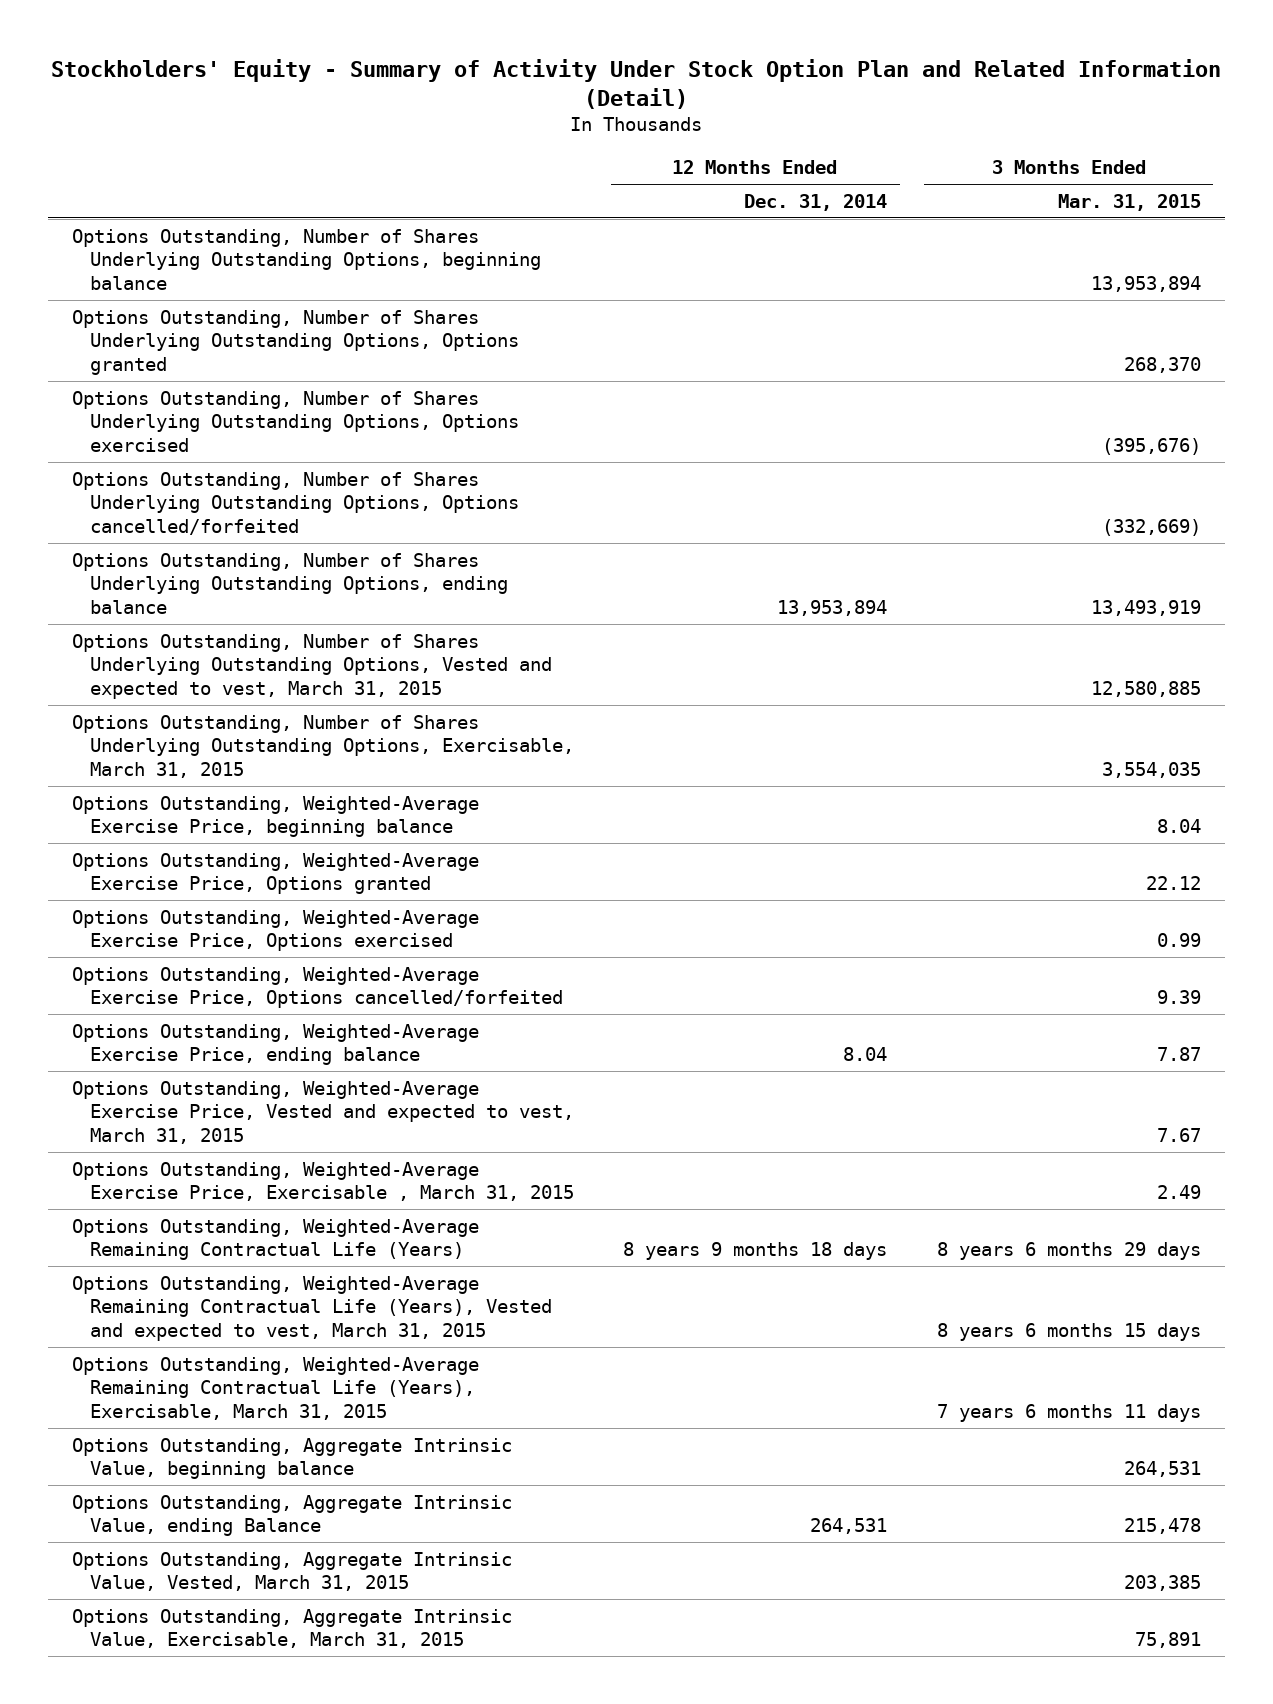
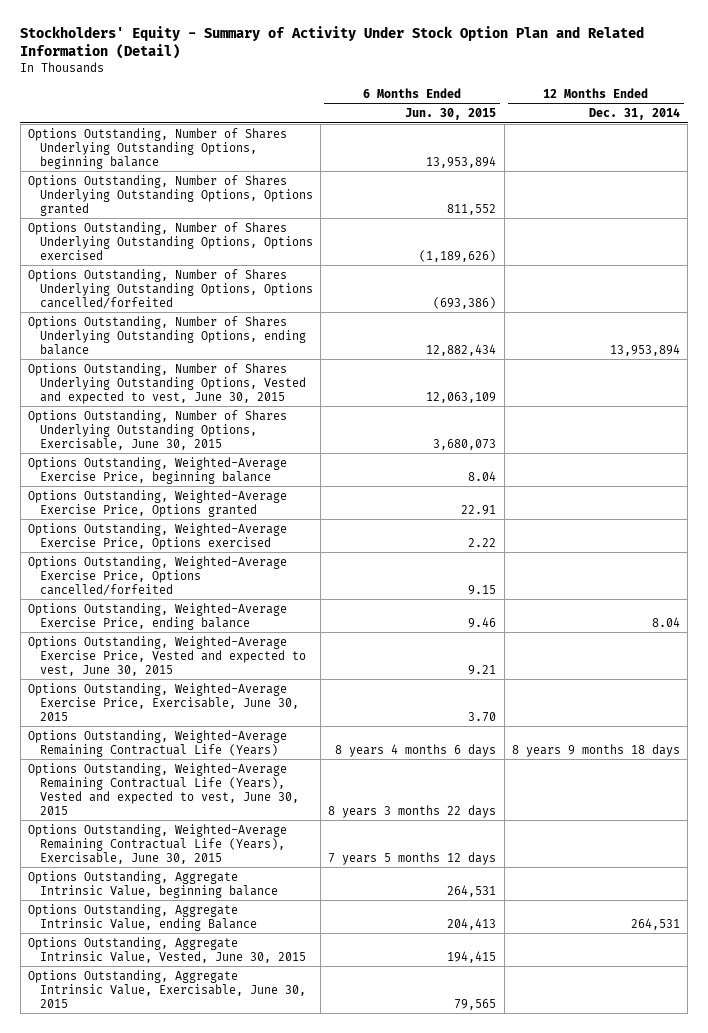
- | 12 Months Ended Dec. 31, 2014 | 3 Months Ended Mar. 31, 2015
+ | 6 Months Ended Jun. 30, 2015 | 12 Months Ended Dec. 31, 2014
- Options Outstanding, Number of Shares Underlying Outstanding Options, Vested and expected to vest, March 31, 2015 | | 12,580,885
- Options Outstanding, Number of Shares Underlying Outstanding Options, Exercisable, March 31, 2015 | | 3,554,035
+ Options Outstanding, Number of Shares Underlying Outstanding Options, Vested and expected to vest, June 30, 2015 | 12,063,109 |
+ Options Outstanding, Number of Shares Underlying Outstanding Options, Exercisable, June 30, 2015 | 3,680,073 |
- Options Outstanding, Weighted-Average Exercise Price, Vested and expected to vest, March 31, 2015 | | 7.67
- Options Outstanding, Weighted-Average Exercise Price, Exercisable , March 31, 2015 | | 2.49
+ Options Outstanding, Weighted-Average Exercise Price, Vested and expected to vest, June 30, 2015 | 9.21 |
+ Options Outstanding, Weighted-Average Exercise Price, Exercisable, June 30, 2015 | 3.70 |
- Options Outstanding, Weighted-Average Remaining Contractual Life (Years), Vested and expected to vest, March 31, 2015 | | 8 years 6 months 15 days
- Options Outstanding, Weighted-Average Remaining Contractual Life (Years), Exercisable, March 31, 2015 | | 7 years 6 months 11 days
+ Options Outstanding, Weighted-Average Remaining Contractual Life (Years), Vested and expected to vest, June 30, 2015 | 8 years 3 months 22 days |
+ Options Outstanding, Weighted-Average Remaining Contractual Life (Years), Exercisable, June 30, 2015 | 7 years 5 months 12 days |
- Options Outstanding, Aggregate Intrinsic Value, Vested, March 31, 2015 | | 203,385
- Options Outstanding, Aggregate Intrinsic Value, Exercisable, March 31, 2015 | | 75,891
+ Options Outstanding, Aggregate Intrinsic Value, Vested, June 30, 2015 | 194,415 |
+ Options Outstanding, Aggregate Intrinsic Value, Exercisable, June 30, 2015 | 79,565 |

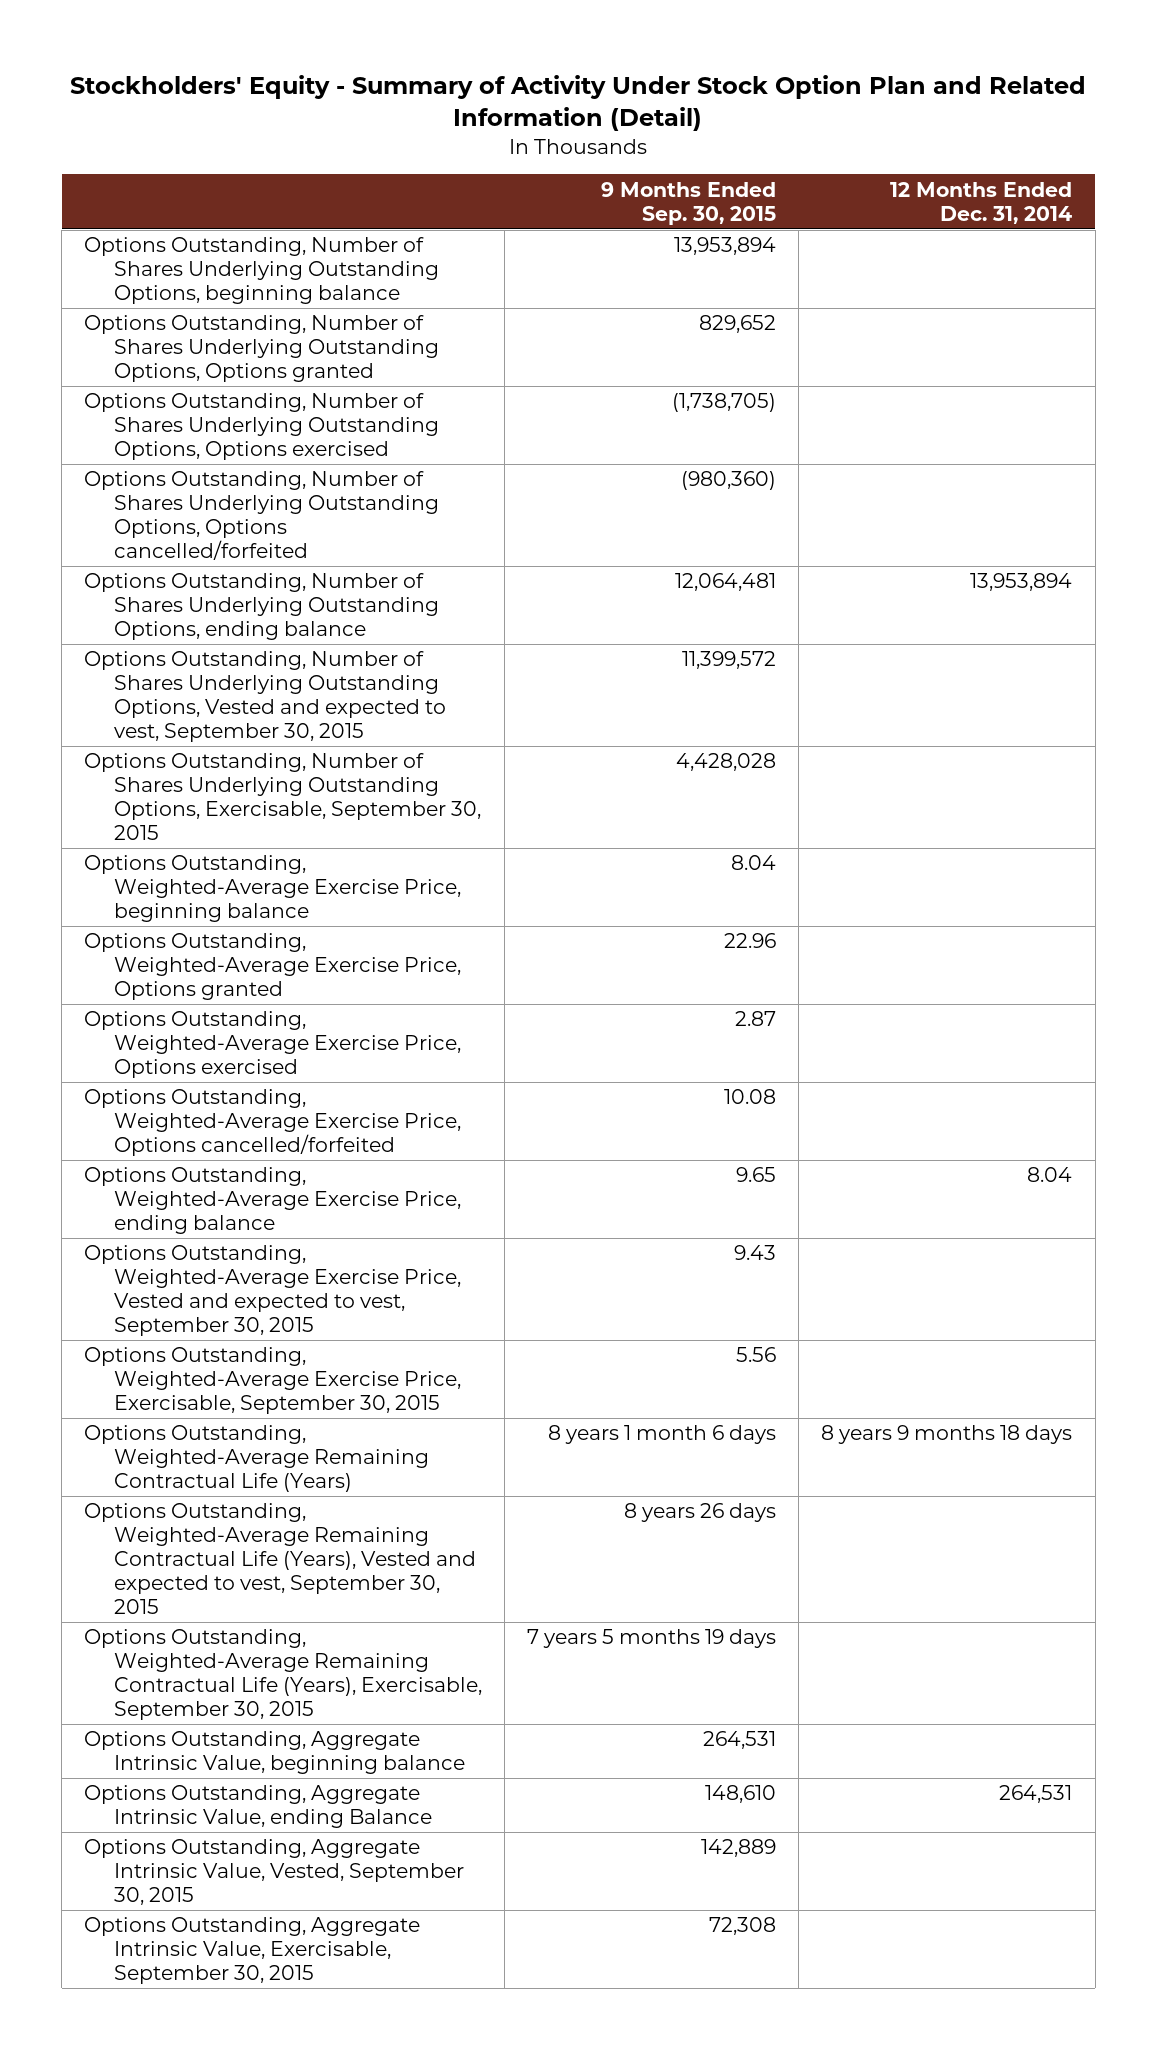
- | 6 Months Ended Jun. 30, 2015 | 12 Months Ended Dec. 31, 2014
+ | 9 Months Ended Sep. 30, 2015 | 12 Months Ended Dec. 31, 2014
- Options Outstanding, Number of Shares Underlying Outstanding Options, Vested and expected to vest, June 30, 2015 | 12,063,109 |
- Options Outstanding, Number of Shares Underlying Outstanding Options, Exercisable, June 30, 2015 | 3,680,073 |
+ Options Outstanding, Number of Shares Underlying Outstanding Options, Vested and expected to vest, September 30, 2015 | 11,399,572 |
+ Options Outstanding, Number of Shares Underlying Outstanding Options, Exercisable, September 30, 2015 | 4,428,028 |
- Options Outstanding, Weighted-Average Exercise Price, Vested and expected to vest, June 30, 2015 | 9.21 |
- Options Outstanding, Weighted-Average Exercise Price, Exercisable, June 30, 2015 | 3.70 |
+ Options Outstanding, Weighted-Average Exercise Price, Vested and expected to vest, September 30, 2015 | 9.43 |
+ Options Outstanding, Weighted-Average Exercise Price, Exercisable, September 30, 2015 | 5.56 |
- Options Outstanding, Weighted-Average Remaining Contractual Life (Years), Vested and expected to vest, June 30, 2015 | 8 years 3 months 22 days |
- Options Outstanding, Weighted-Average Remaining Contractual Life (Years), Exercisable, June 30, 2015 | 7 years 5 months 12 days |
+ Options Outstanding, Weighted-Average Remaining Contractual Life (Years), Vested and expected to vest, September 30, 2015 | 8 years 26 days |
+ Options Outstanding, Weighted-Average Remaining Contractual Life (Years), Exercisable, September 30, 2015 | 7 years 5 months 19 days |
- Options Outstanding, Aggregate Intrinsic Value, Vested, June 30, 2015 | 194,415 |
- Options Outstanding, Aggregate Intrinsic Value, Exercisable, June 30, 2015 | 79,565 |
+ Options Outstanding, Aggregate Intrinsic Value, Vested, September 30, 2015 | 142,889 |
+ Options Outstanding, Aggregate Intrinsic Value, Exercisable, September 30, 2015 | 72,308 |

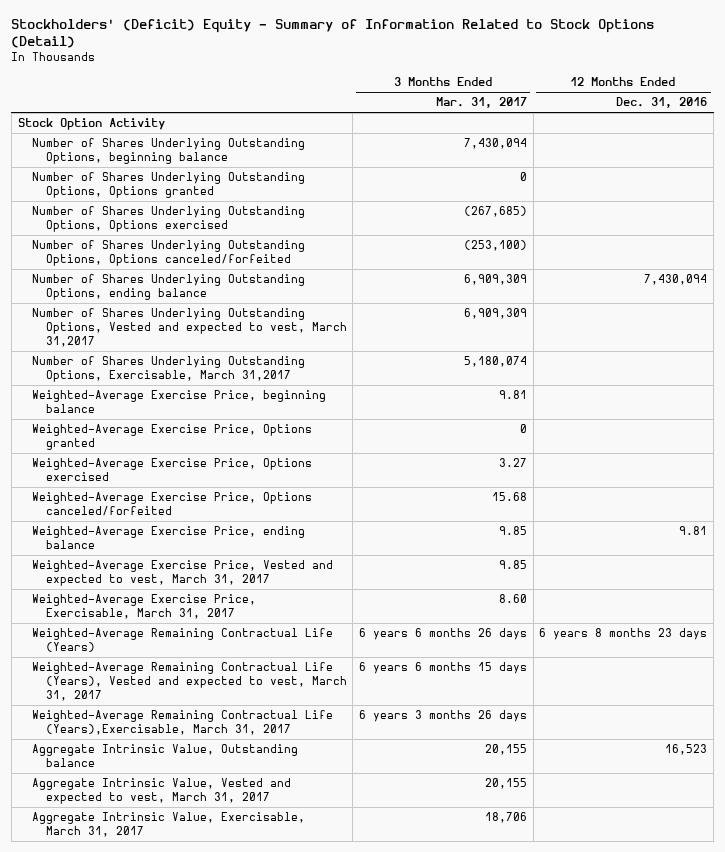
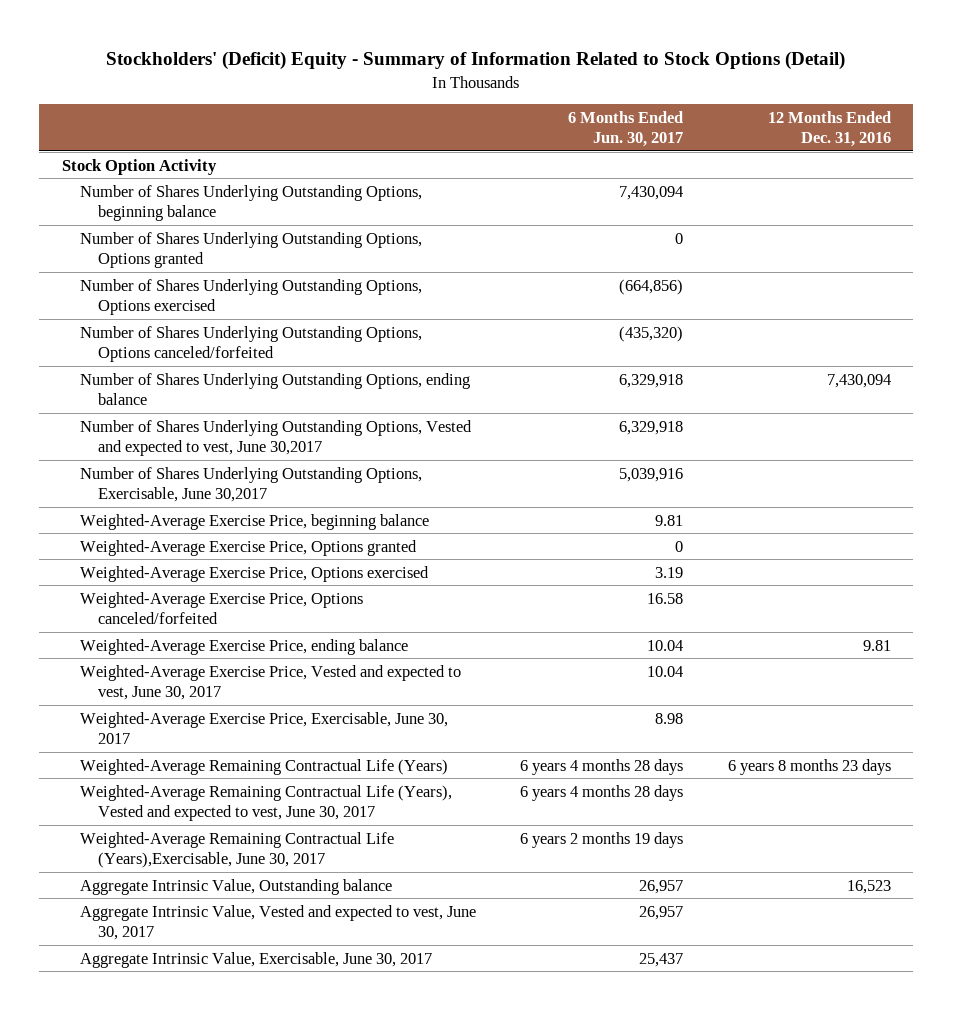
- | 3 Months Ended Mar. 31, 2017 | 12 Months Ended Dec. 31, 2016
+ | 6 Months Ended Jun. 30, 2017 | 12 Months Ended Dec. 31, 2016
- Number of Shares Underlying Outstanding Options, Vested and expected to vest, March 31,2017 | 6,909,309 |
- Number of Shares Underlying Outstanding Options, Exercisable, March 31,2017 | 5,180,074 |
+ Number of Shares Underlying Outstanding Options, Vested and expected to vest, June 30,2017 | 6,329,918 |
+ Number of Shares Underlying Outstanding Options, Exercisable, June 30,2017 | 5,039,916 |
- Weighted-Average Exercise Price, Vested and expected to vest, March 31, 2017 | 9.85 |
- Weighted-Average Exercise Price, Exercisable, March 31, 2017 | 8.60 |
+ Weighted-Average Exercise Price, Vested and expected to vest, June 30, 2017 | 10.04 |
+ Weighted-Average Exercise Price, Exercisable, June 30, 2017 | 8.98 |
- Weighted-Average Remaining Contractual Life (Years), Vested and expected to vest, March 31, 2017 | 6 years 6 months 15 days |
- Weighted-Average Remaining Contractual Life (Years),Exercisable, March 31, 2017 | 6 years 3 months 26 days |
+ Weighted-Average Remaining Contractual Life (Years), Vested and expected to vest, June 30, 2017 | 6 years 4 months 28 days |
+ Weighted-Average Remaining Contractual Life (Years),Exercisable, June 30, 2017 | 6 years 2 months 19 days |
- Aggregate Intrinsic Value, Vested and expected to vest, March 31, 2017 | 20,155 |
- Aggregate Intrinsic Value, Exercisable, March 31, 2017 | 18,706 |
+ Aggregate Intrinsic Value, Vested and expected to vest, June 30, 2017 | 26,957 |
+ Aggregate Intrinsic Value, Exercisable, June 30, 2017 | 25,437 |

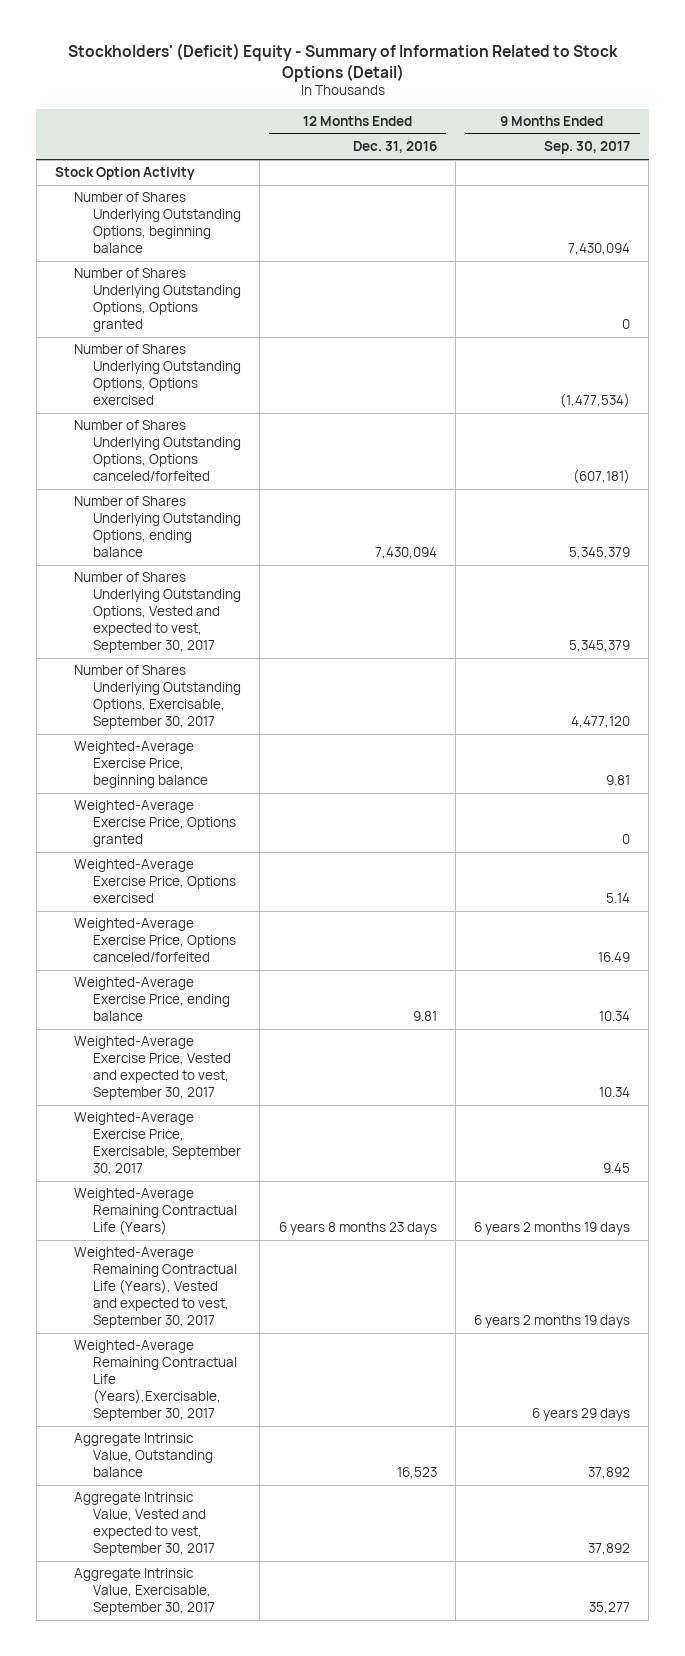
- | 6 Months Ended Jun. 30, 2017 | 12 Months Ended Dec. 31, 2016
+ | 12 Months Ended Dec. 31, 2016 | 9 Months Ended Sep. 30, 2017
- Number of Shares Underlying Outstanding Options, Vested and expected to vest, June 30,2017 | 6,329,918 |
- Number of Shares Underlying Outstanding Options, Exercisable, June 30,2017 | 5,039,916 |
+ Number of Shares Underlying Outstanding Options, Vested and expected to vest, September 30, 2017 | | 5,345,379
+ Number of Shares Underlying Outstanding Options, Exercisable, September 30, 2017 | | 4,477,120
- Weighted-Average Exercise Price, Vested and expected to vest, June 30, 2017 | 10.04 |
- Weighted-Average Exercise Price, Exercisable, June 30, 2017 | 8.98 |
+ Weighted-Average Exercise Price, Vested and expected to vest, September 30, 2017 | | 10.34
+ Weighted-Average Exercise Price, Exercisable, September 30, 2017 | | 9.45
- Weighted-Average Remaining Contractual Life (Years), Vested and expected to vest, June 30, 2017 | 6 years 4 months 28 days |
- Weighted-Average Remaining Contractual Life (Years),Exercisable, June 30, 2017 | 6 years 2 months 19 days |
+ Weighted-Average Remaining Contractual Life (Years), Vested and expected to vest, September 30, 2017 | | 6 years 2 months 19 days
+ Weighted-Average Remaining Contractual Life (Years),Exercisable, September 30, 2017 | | 6 years 29 days
- Aggregate Intrinsic Value, Vested and expected to vest, June 30, 2017 | 26,957 |
- Aggregate Intrinsic Value, Exercisable, June 30, 2017 | 25,437 |
+ Aggregate Intrinsic Value, Vested and expected to vest, September 30, 2017 | | 37,892
+ Aggregate Intrinsic Value, Exercisable, September 30, 2017 | | 35,277

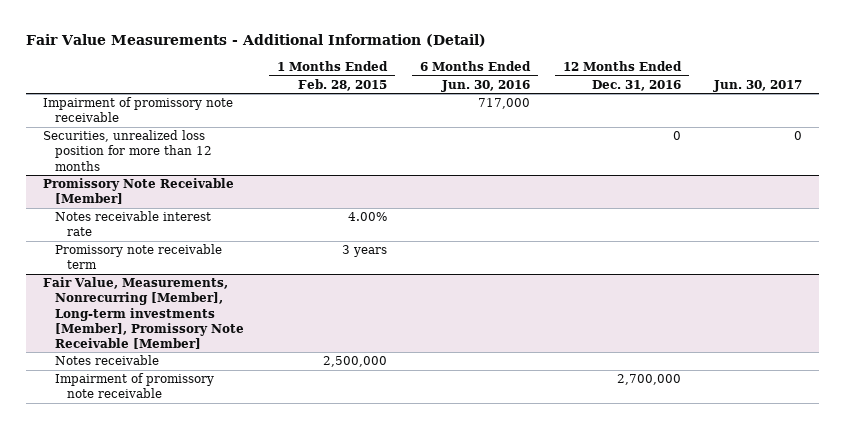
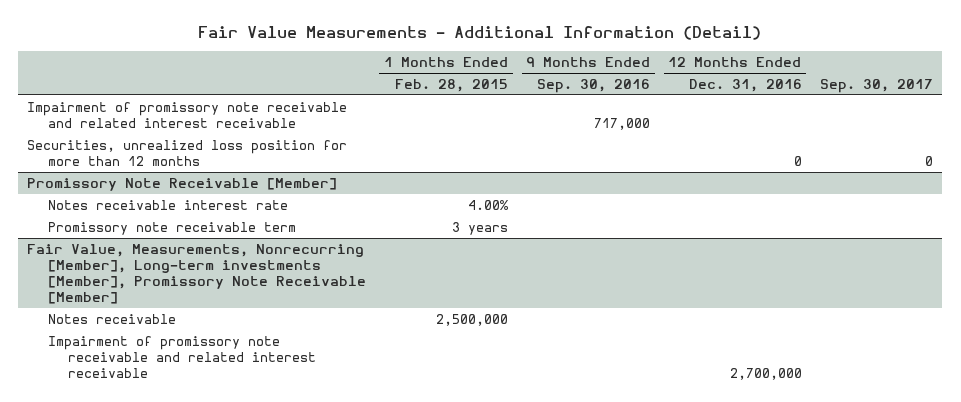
- | 1 Months Ended Feb. 28, 2015 | 6 Months Ended Jun. 30, 2016 | 12 Months Ended Dec. 31, 2016 | Jun. 30, 2017
+ | 1 Months Ended Feb. 28, 2015 | 9 Months Ended Sep. 30, 2016 | 12 Months Ended Dec. 31, 2016 | Sep. 30, 2017
- Impairment of promissory note receivable | | 717,000 | |
+ Impairment of promissory note receivable and related interest receivable | | 717,000 | |
@ Fair Value, Measurements, Nonrecurring [Member], Long-term investments [Member], Promissory Note Receivable [Member]
- Impairment of promissory note receivable | | | 2,700,000 |
+ Impairment of promissory note receivable and related interest receivable | | | 2,700,000 |

